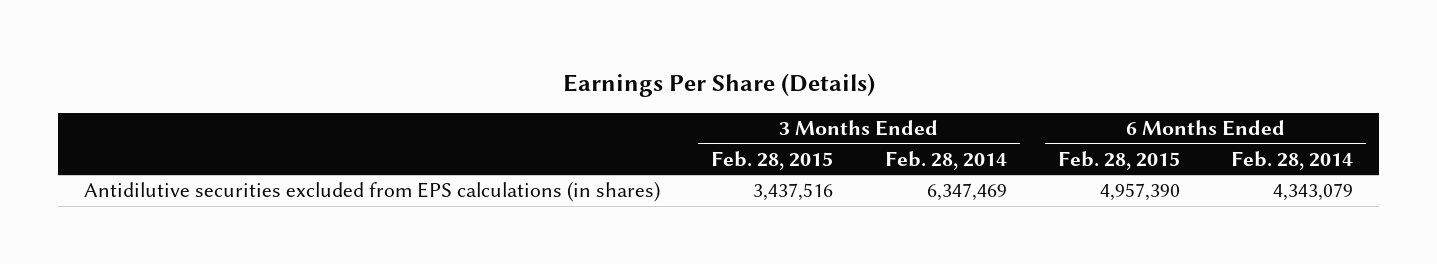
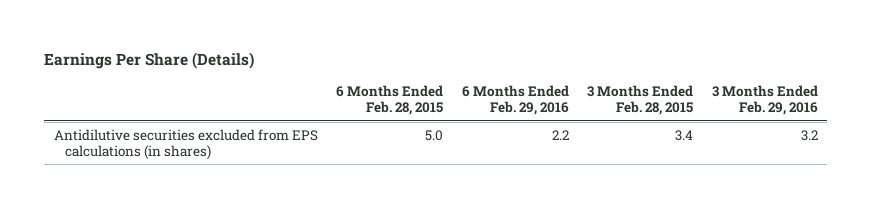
- | 3 Months Ended Feb. 28, 2015 | 3 Months Ended Feb. 28, 2014 | 6 Months Ended Feb. 28, 2015 | 6 Months Ended Feb. 28, 2014
+ | 6 Months Ended Feb. 28, 2015 | 6 Months Ended Feb. 29, 2016 | 3 Months Ended Feb. 28, 2015 | 3 Months Ended Feb. 29, 2016
- Antidilutive securities excluded from EPS calculations (in shares) | 3,437,516 | 6,347,469 | 4,957,390 | 4,343,079
+ Antidilutive securities excluded from EPS calculations (in shares) | 5.0 | 2.2 | 3.4 | 3.2

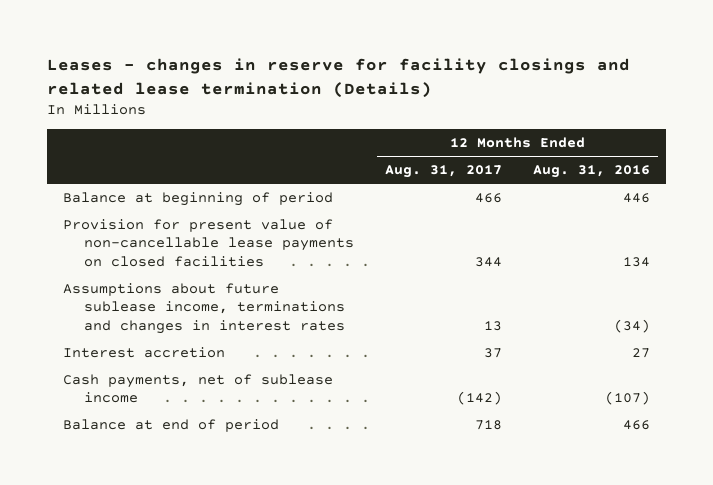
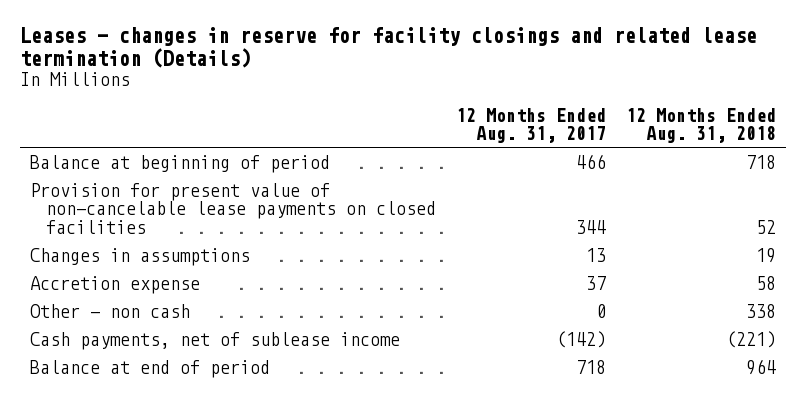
- | 12 Months Ended Aug. 31, 2017 | 12 Months Ended Aug. 31, 2016
+ | 12 Months Ended Aug. 31, 2017 | 12 Months Ended Aug. 31, 2018
- Provision for present value of non-cancellable lease payments on closed facilities | 344 | 134
- Assumptions about future sublease income, terminations and changes in interest rates | 13 | (34)
- Interest accretion | 37 | 27
+ Provision for present value of non-cancelable lease payments on closed facilities | 344 | 52
+ Changes in assumptions | 13 | 19
+ Accretion expense | 37 | 58
+ Other - non cash | 0 | 338

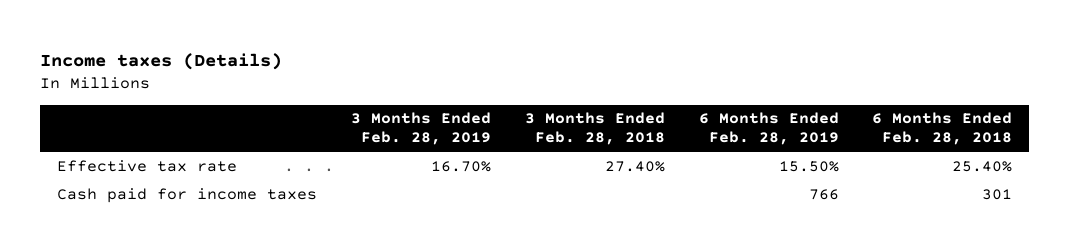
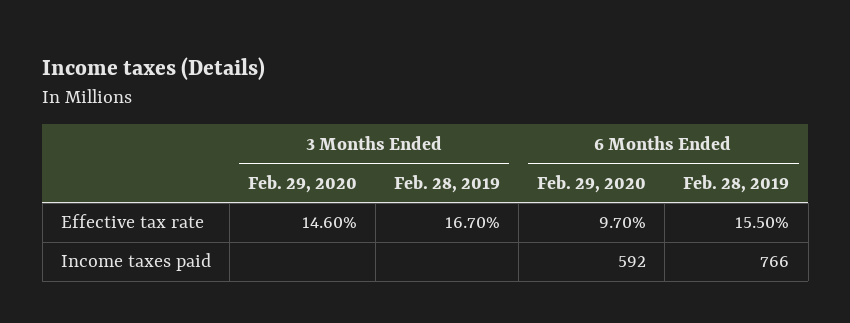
- | 3 Months Ended Feb. 28, 2019 | 3 Months Ended Feb. 28, 2018 | 6 Months Ended Feb. 28, 2019 | 6 Months Ended Feb. 28, 2018
+ | 3 Months Ended Feb. 29, 2020 | 3 Months Ended Feb. 28, 2019 | 6 Months Ended Feb. 29, 2020 | 6 Months Ended Feb. 28, 2019
- Cash paid for income taxes | | | 766 | 301
+ Income taxes paid | | | 592 | 766

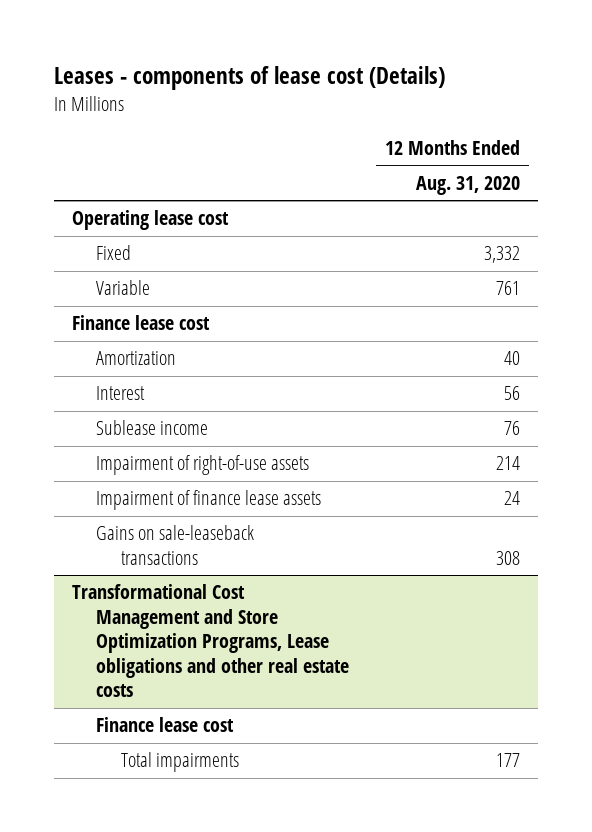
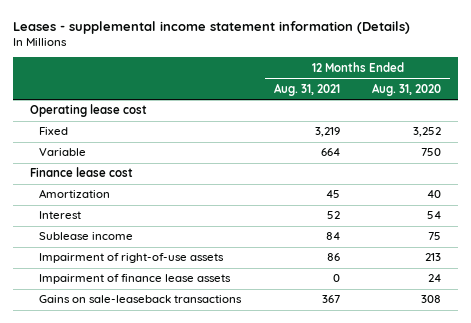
- Leases - components of lease cost (Details)
+ Leases - supplemental income statement information (Details)
- | 12 Months Ended Aug. 31, 2020
+ | 12 Months Ended Aug. 31, 2021 | 12 Months Ended Aug. 31, 2020
- Fixed | 3,332
- Variable | 761
+ Fixed | 3,219 | 3,252
+ Variable | 664 | 750
- Interest | 56
- Sublease income | 76
- Impairment of right-of-use assets | 214
+ Interest | 52 | 54
+ Sublease income | 84 | 75
+ Impairment of right-of-use assets | 86 | 213
- Transformational Cost Management and Store Optimization Programs, Lease obligations and other real estate costs
- Finance lease cost
- Total impairments | 177

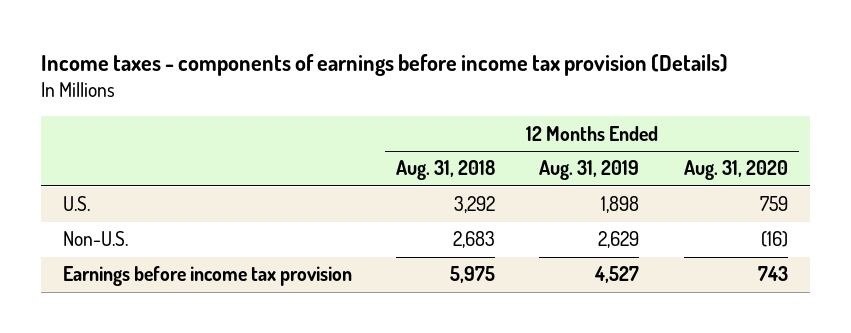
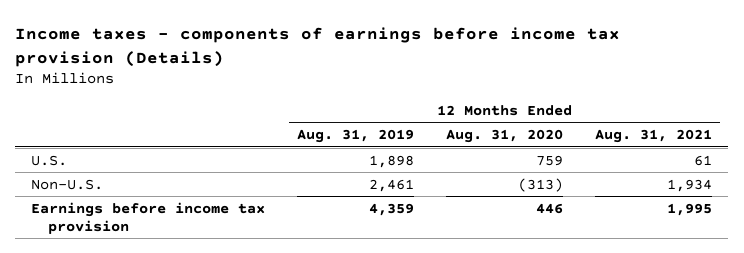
- | 12 Months Ended Aug. 31, 2018 | 12 Months Ended Aug. 31, 2019 | 12 Months Ended Aug. 31, 2020
+ | 12 Months Ended Aug. 31, 2019 | 12 Months Ended Aug. 31, 2020 | 12 Months Ended Aug. 31, 2021
- Non-U.S. | 2,683 | 2,629 | (16)
- Earnings before income tax provision | 5,975 | 4,527 | 743
+ Non-U.S. | 2,461 | (313) | 1,934
+ Earnings before income tax provision | 4,359 | 446 | 1,995

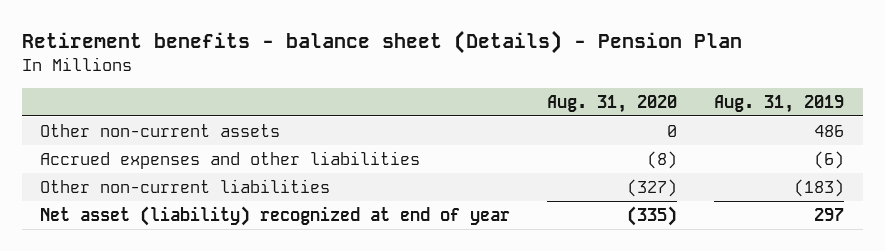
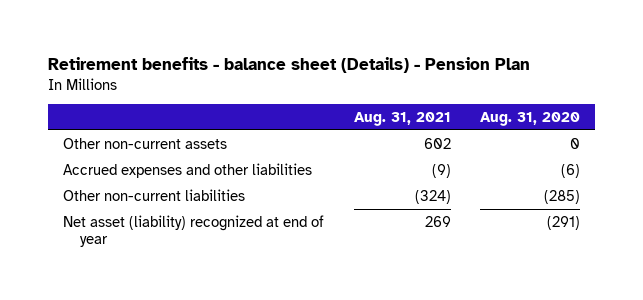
- | Aug. 31, 2020 | Aug. 31, 2019
+ | Aug. 31, 2021 | Aug. 31, 2020
- Accrued expenses and other liabilities | (8) | (6)
- Other non-current liabilities | (327) | (183)
- Net asset (liability) recognized at end of year | (335) | 297
+ Accrued expenses and other liabilities | (9) | (6)
+ Other non-current liabilities | (324) | (285)
+ Net asset (liability) recognized at end of year | 269 | (291)

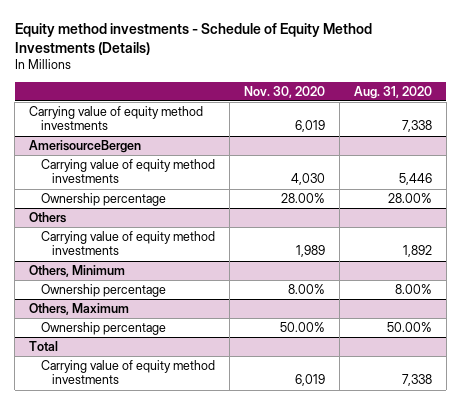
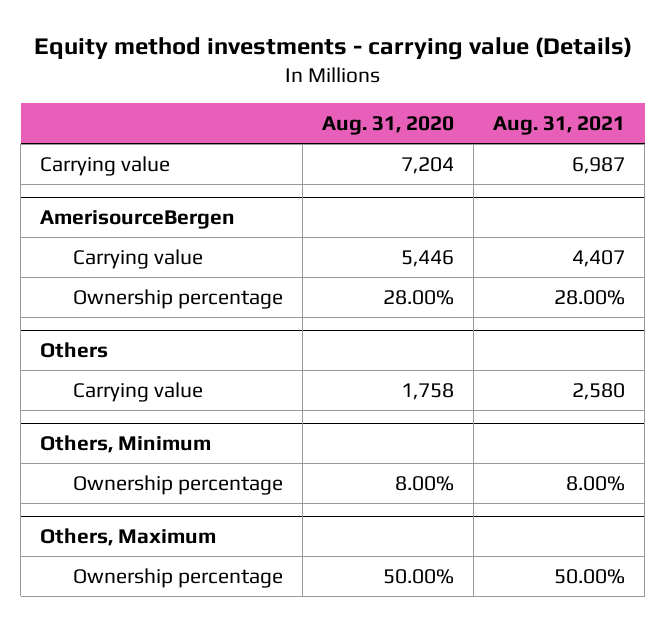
- Equity method investments - Schedule of Equity Method Investments (Details)
+ Equity method investments - carrying value (Details)
- | Nov. 30, 2020 | Aug. 31, 2020
+ | Aug. 31, 2020 | Aug. 31, 2021
- Carrying value of equity method investments | 6,019 | 7,338
+ Carrying value | 7,204 | 6,987
@ AmerisourceBergen
- Carrying value of equity method investments | 4,030 | 5,446
+ Carrying value | 5,446 | 4,407
@ Others
- Carrying value of equity method investments | 1,989 | 1,892
+ Carrying value | 1,758 | 2,580
- Total
- Carrying value of equity method investments | 6,019 | 7,338

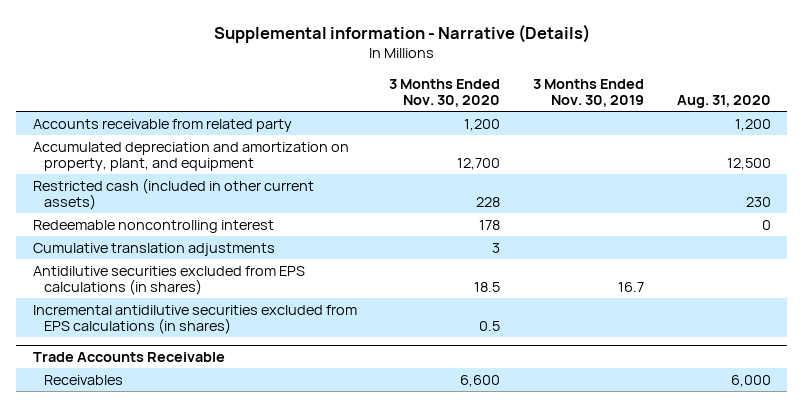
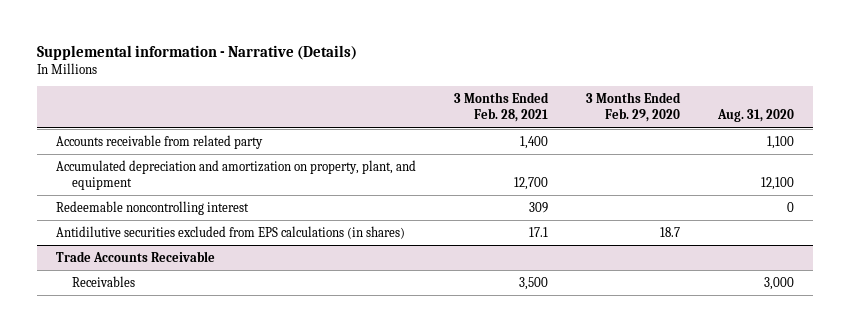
- | 3 Months Ended Nov. 30, 2020 | 3 Months Ended Nov. 30, 2019 | Aug. 31, 2020
+ | 3 Months Ended Feb. 28, 2021 | 3 Months Ended Feb. 29, 2020 | Aug. 31, 2020
- Accounts receivable from related party | 1,200 | | 1,200
- Accumulated depreciation and amortization on property, plant, and equipment | 12,700 | | 12,500
- Restricted cash (included in other current assets) | 228 | | 230
+ Accounts receivable from related party | 1,400 | | 1,100
+ Accumulated depreciation and amortization on property, plant, and equipment | 12,700 | | 12,100
- Cumulative translation adjustments | 3 | |
- Incremental antidilutive securities excluded from EPS calculations (in shares) | 0.5 | |
@ Trade Accounts Receivable
- Receivables | 6,600 | | 6,000
+ Receivables | 3,500 | | 3,000

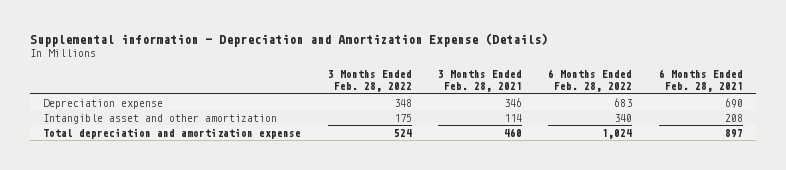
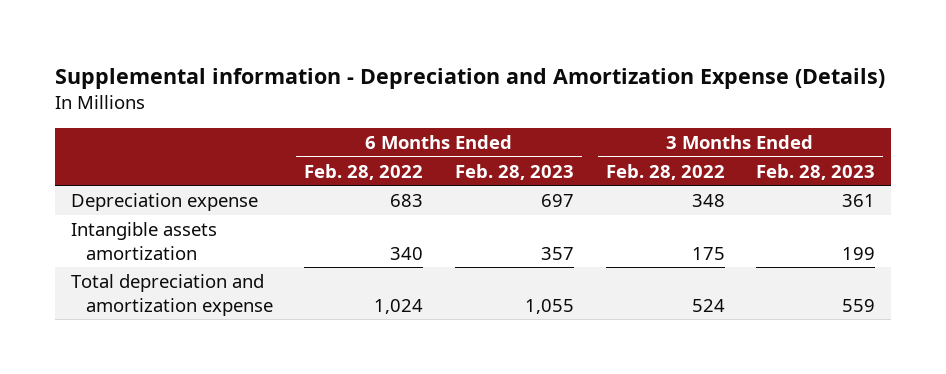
- | 3 Months Ended Feb. 28, 2022 | 3 Months Ended Feb. 28, 2021 | 6 Months Ended Feb. 28, 2022 | 6 Months Ended Feb. 28, 2021
+ | 6 Months Ended Feb. 28, 2022 | 6 Months Ended Feb. 28, 2023 | 3 Months Ended Feb. 28, 2022 | 3 Months Ended Feb. 28, 2023
- Intangible asset and other amortization | 175 | 114 | 340 | 208
+ Intangible assets amortization | 340 | 357 | 175 | 199

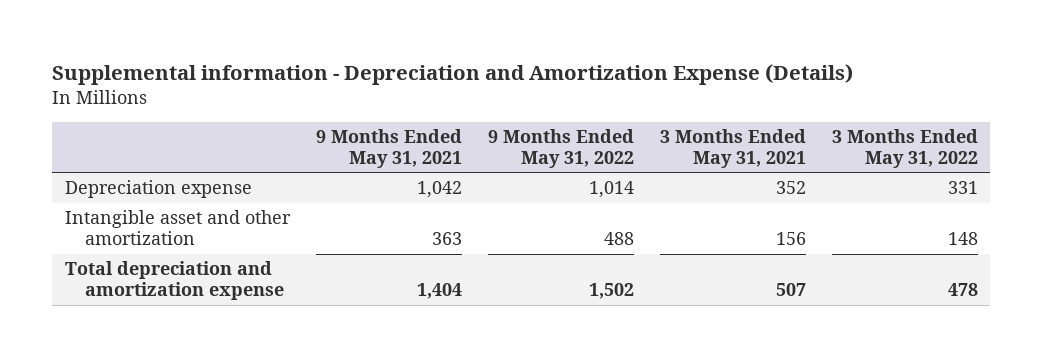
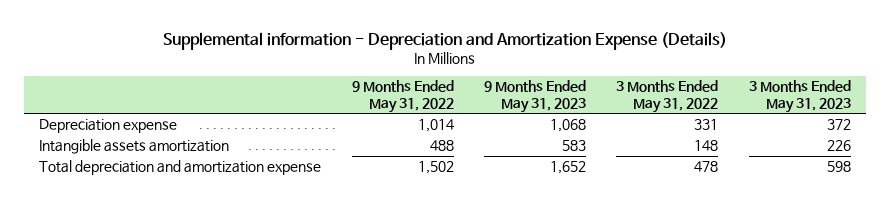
- | 9 Months Ended May 31, 2021 | 9 Months Ended May 31, 2022 | 3 Months Ended May 31, 2021 | 3 Months Ended May 31, 2022
+ | 9 Months Ended May 31, 2022 | 9 Months Ended May 31, 2023 | 3 Months Ended May 31, 2022 | 3 Months Ended May 31, 2023
- Intangible asset and other amortization | 363 | 488 | 156 | 148
+ Intangible assets amortization | 488 | 583 | 148 | 226

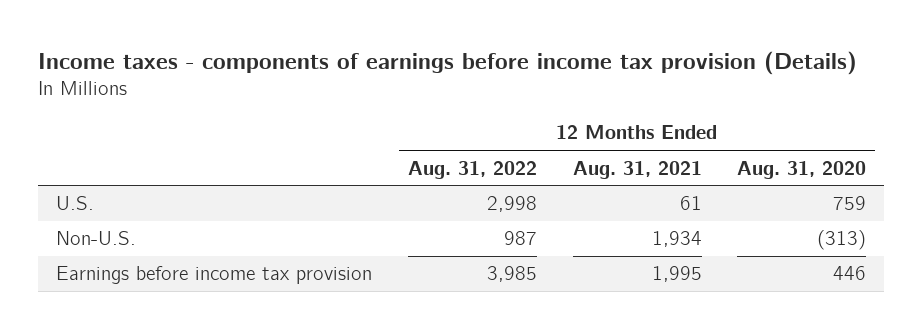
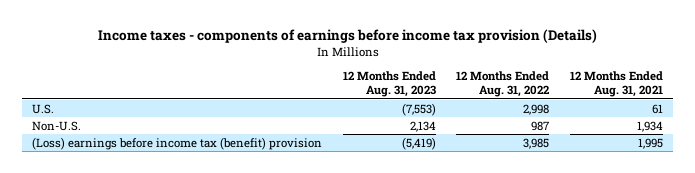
- | 12 Months Ended Aug. 31, 2022 | 12 Months Ended Aug. 31, 2021 | 12 Months Ended Aug. 31, 2020
+ | 12 Months Ended Aug. 31, 2023 | 12 Months Ended Aug. 31, 2022 | 12 Months Ended Aug. 31, 2021
- Earnings before income tax provision | 3,985 | 1,995 | 446
+ (Loss) earnings before income tax (benefit) provision | (5,419) | 3,985 | 1,995

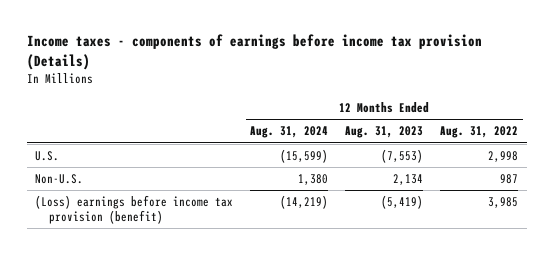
- | 12 Months Ended Aug. 31, 2023 | 12 Months Ended Aug. 31, 2022 | 12 Months Ended Aug. 31, 2021
+ | 12 Months Ended Aug. 31, 2024 | 12 Months Ended Aug. 31, 2023 | 12 Months Ended Aug. 31, 2022
- (Loss) earnings before income tax (benefit) provision | (5,419) | 3,985 | 1,995
+ (Loss) earnings before income tax provision (benefit) | (14,219) | (5,419) | 3,985

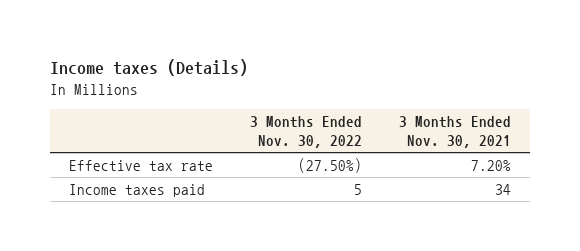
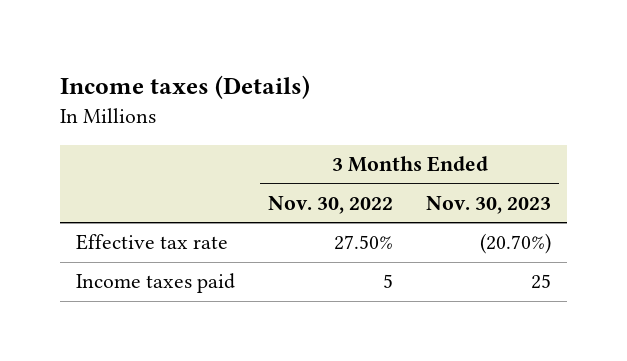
- | 3 Months Ended Nov. 30, 2022 | 3 Months Ended Nov. 30, 2021
+ | 3 Months Ended Nov. 30, 2022 | 3 Months Ended Nov. 30, 2023
- Effective tax rate | (27.50%) | 7.20%
+ Effective tax rate | 27.50% | (20.70%)

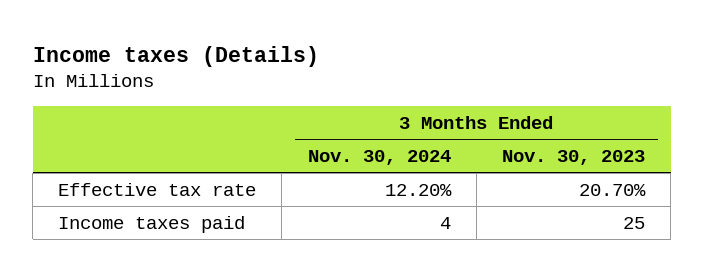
- | 3 Months Ended Nov. 30, 2022 | 3 Months Ended Nov. 30, 2023
+ | 3 Months Ended Nov. 30, 2024 | 3 Months Ended Nov. 30, 2023
- Effective tax rate | 27.50% | (20.70%)
+ Effective tax rate | 12.20% | 20.70%

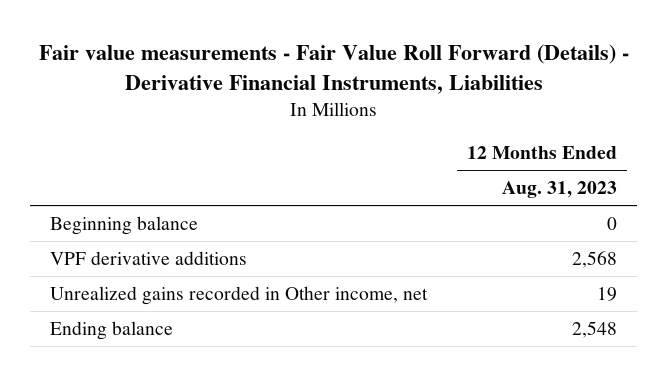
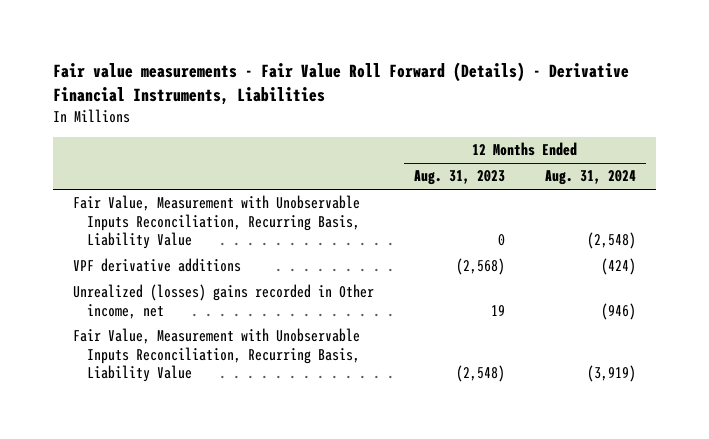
- | 12 Months Ended Aug. 31, 2023
+ | 12 Months Ended Aug. 31, 2023 | 12 Months Ended Aug. 31, 2024
- Beginning balance | 0
- VPF derivative additions | 2,568
- Unrealized gains recorded in Other income, net | 19
- Ending balance | 2,548
+ Fair Value, Measurement with Unobservable Inputs Reconciliation, Recurring Basis, Liability Value | 0 | (2,548)
+ VPF derivative additions | (2,568) | (424)
+ Unrealized (losses) gains recorded in Other income, net | 19 | (946)
+ Fair Value, Measurement with Unobservable Inputs Reconciliation, Recurring Basis, Liability Value | (2,548) | (3,919)

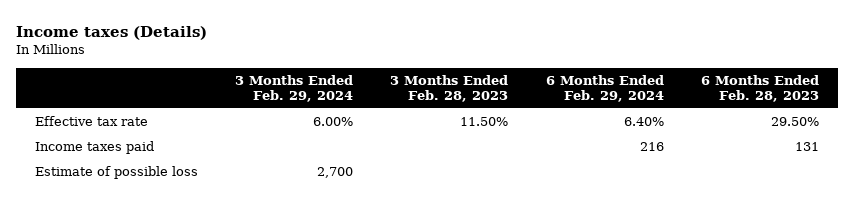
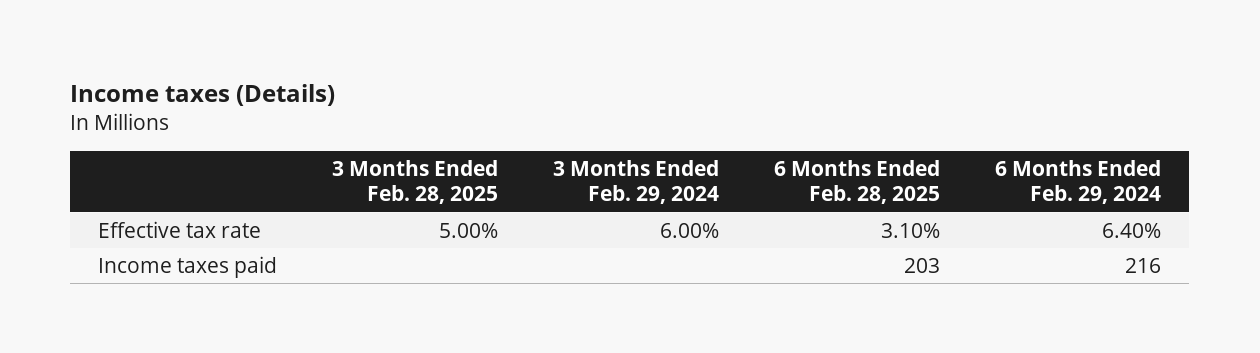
- | 3 Months Ended Feb. 29, 2024 | 3 Months Ended Feb. 28, 2023 | 6 Months Ended Feb. 29, 2024 | 6 Months Ended Feb. 28, 2023
+ | 3 Months Ended Feb. 28, 2025 | 3 Months Ended Feb. 29, 2024 | 6 Months Ended Feb. 28, 2025 | 6 Months Ended Feb. 29, 2024
- Estimate of possible loss | 2,700 | | |

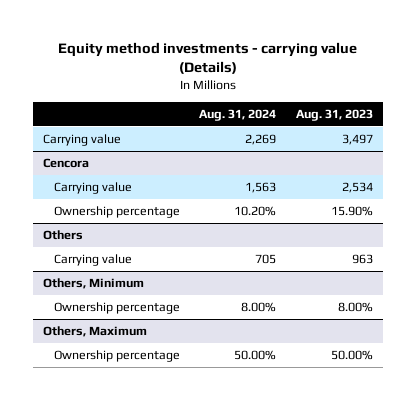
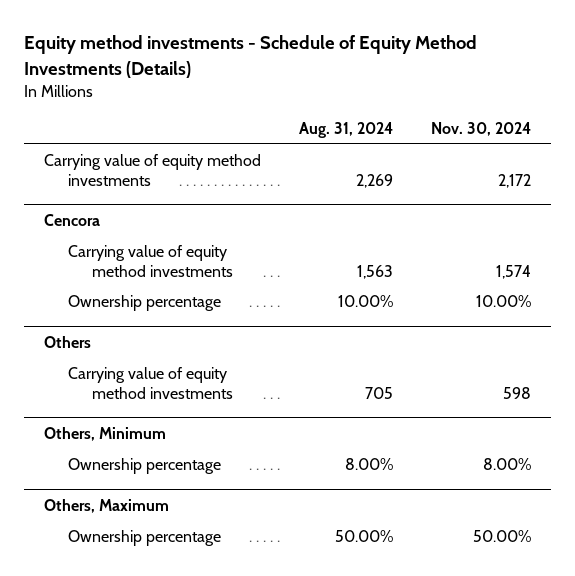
- Equity method investments - carrying value (Details)
+ Equity method investments - Schedule of Equity Method Investments (Details)
- | Aug. 31, 2024 | Aug. 31, 2023
+ | Aug. 31, 2024 | Nov. 30, 2024
- Carrying value | 2,269 | 3,497
+ Carrying value of equity method investments | 2,269 | 2,172
@ Cencora
- Carrying value | 1,563 | 2,534
- Ownership percentage | 10.20% | 15.90%
+ Carrying value of equity method investments | 1,563 | 1,574
+ Ownership percentage | 10.00% | 10.00%
@ Others
- Carrying value | 705 | 963
+ Carrying value of equity method investments | 705 | 598

